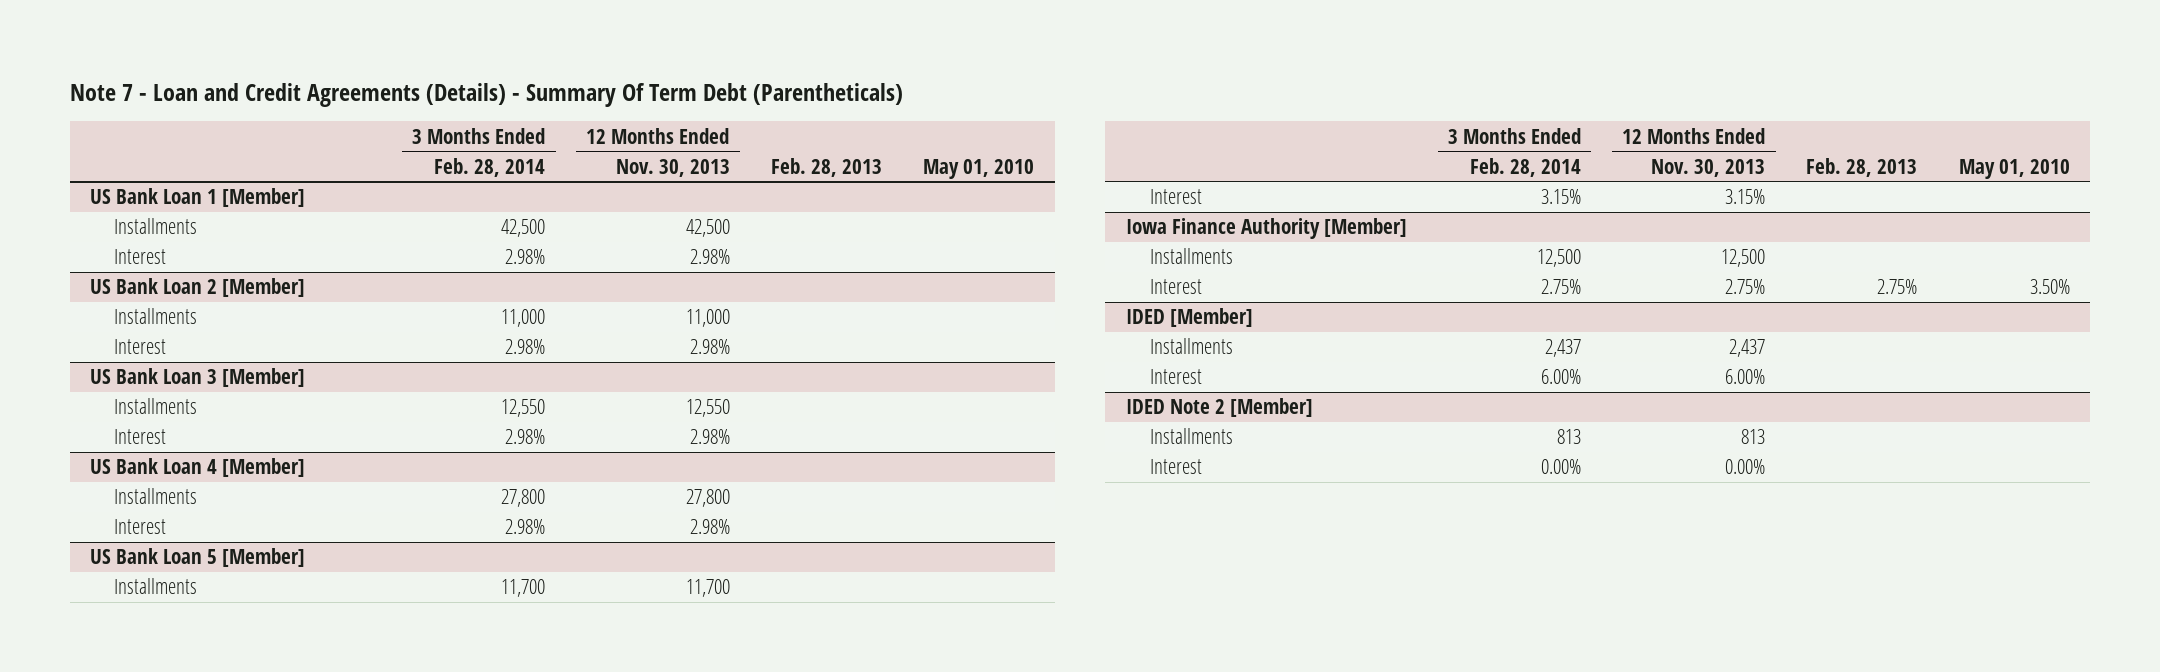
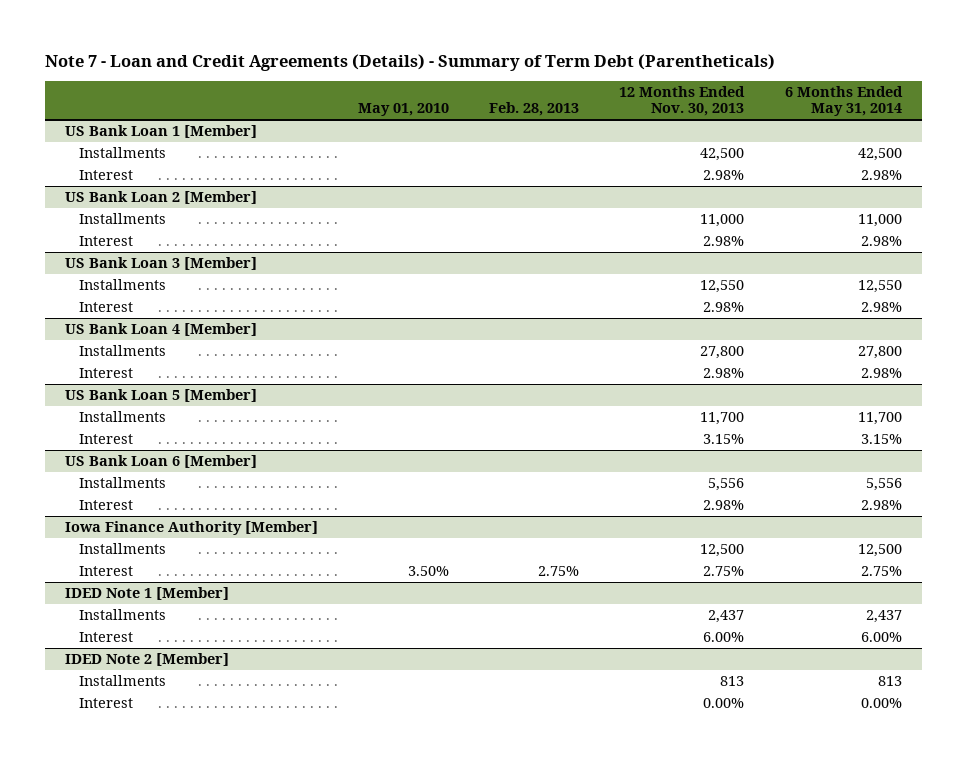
- Note 7 - Loan and Credit Agreements (Details) - Summary Of Term Debt (Parentheticals)
+ Note 7 - Loan and Credit Agreements (Details) - Summary of Term Debt (Parentheticals)
- | 3 Months Ended Feb. 28, 2014 | 12 Months Ended Nov. 30, 2013 | Feb. 28, 2013 | May 01, 2010
+ | May 01, 2010 | Feb. 28, 2013 | 12 Months Ended Nov. 30, 2013 | 6 Months Ended May 31, 2014
+ US Bank Loan 6 [Member]
+ Installments | | | 5,556 | 5,556
+ Interest | | | 2.98% | 2.98%
- IDED [Member]
+ IDED Note 1 [Member]

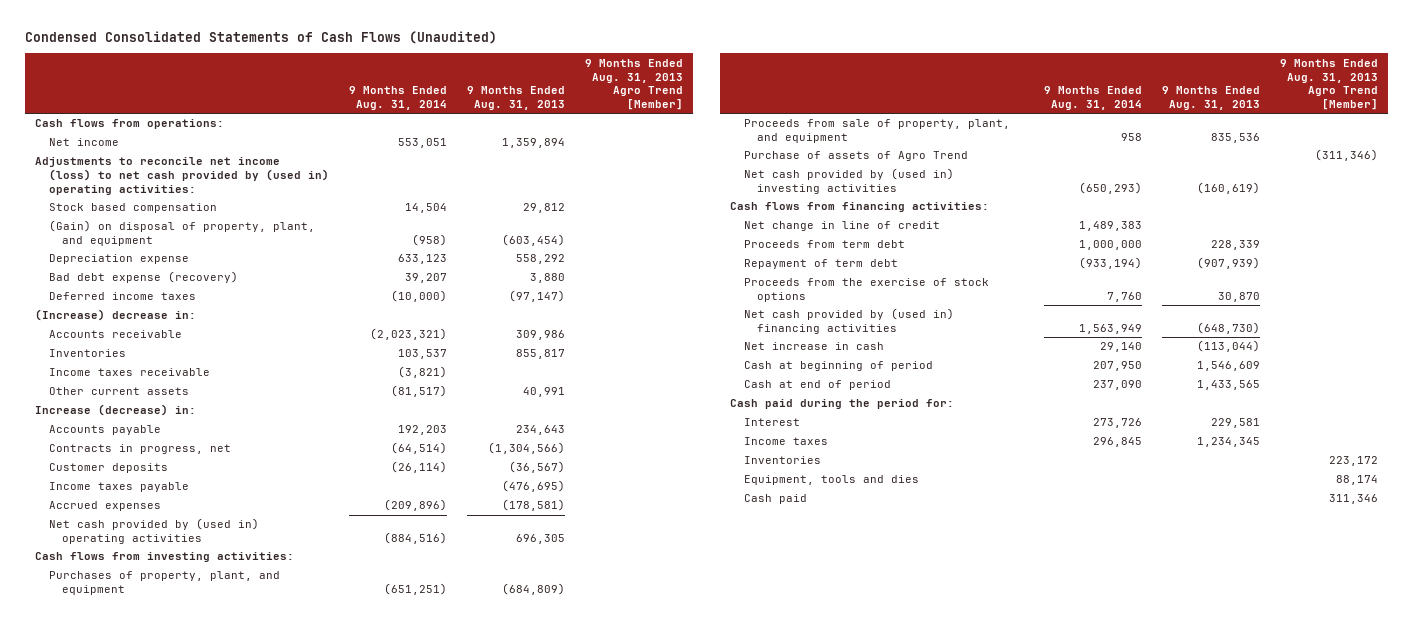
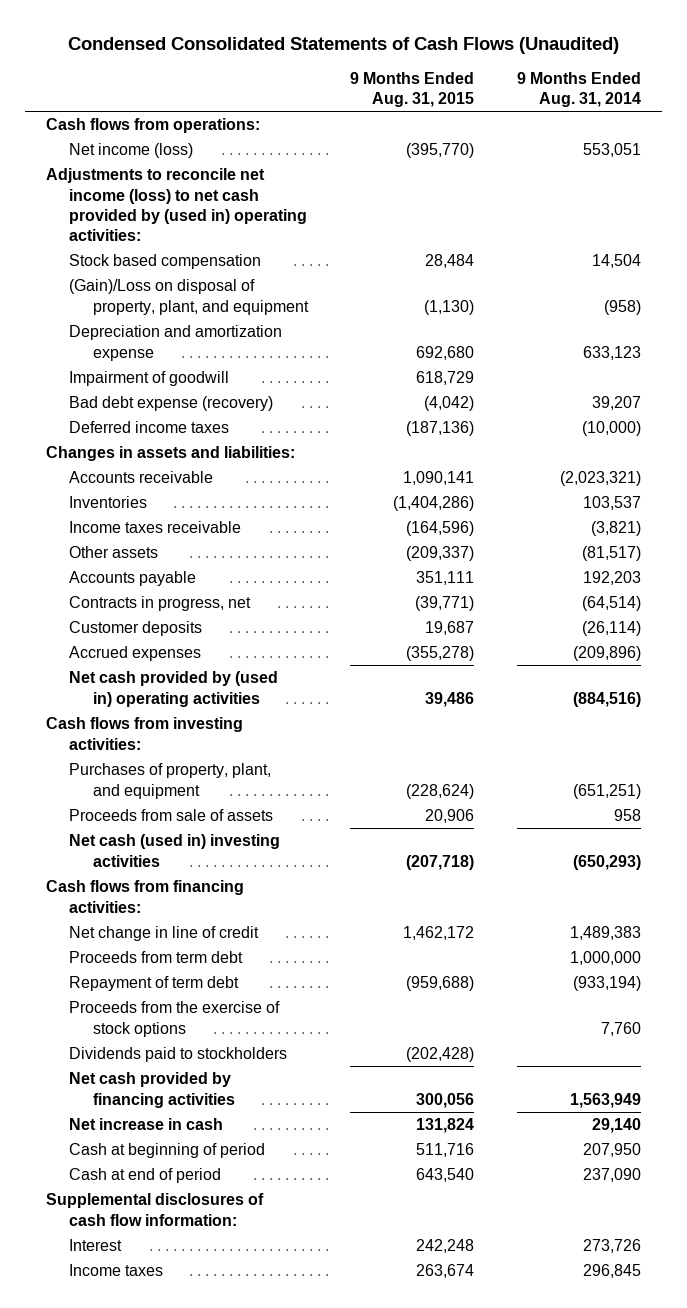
- | 9 Months Ended Aug. 31, 2014 | 9 Months Ended Aug. 31, 2013 | 9 Months Ended Aug. 31, 2013 Agro Trend [Member]
+ | 9 Months Ended Aug. 31, 2015 | 9 Months Ended Aug. 31, 2014
- Net income | 553,051 | 1,359,894 |
+ Net income (loss) | (395,770) | 553,051
- (Gain) on disposal of property, plant, and equipment | (958) | (603,454) |
- Depreciation expense | 633,123 | 558,292 |
+ (Gain)/Loss on disposal of property, plant, and equipment | (1,130) | (958)
+ Depreciation and amortization expense | 692,680 | 633,123
+ Impairment of goodwill | 618,729 |
- (Increase) decrease in:
+ Changes in assets and liabilities:
- Other current assets | (81,517) | 40,991 |
- Increase (decrease) in:
+ Other assets | (209,337) | (81,517)
- Income taxes payable | | (476,695) |
- Proceeds from sale of property, plant, and equipment | 958 | 835,536 |
- Purchase of assets of Agro Trend | | | (311,346)
- Net cash provided by (used in) investing activities | (650,293) | (160,619) |
+ Proceeds from sale of assets | 20,906 | 958
+ Net cash (used in) investing activities | (207,718) | (650,293)
- Net cash provided by (used in) financing activities | 1,563,949 | (648,730) |
+ Dividends paid to stockholders | (202,428) |
+ Net cash provided by financing activities | 300,056 | 1,563,949
- Cash paid during the period for:
+ Supplemental disclosures of cash flow information:
- Inventories | | | 223,172
- Equipment, tools and dies | | | 88,174
- Cash paid | | | 311,346

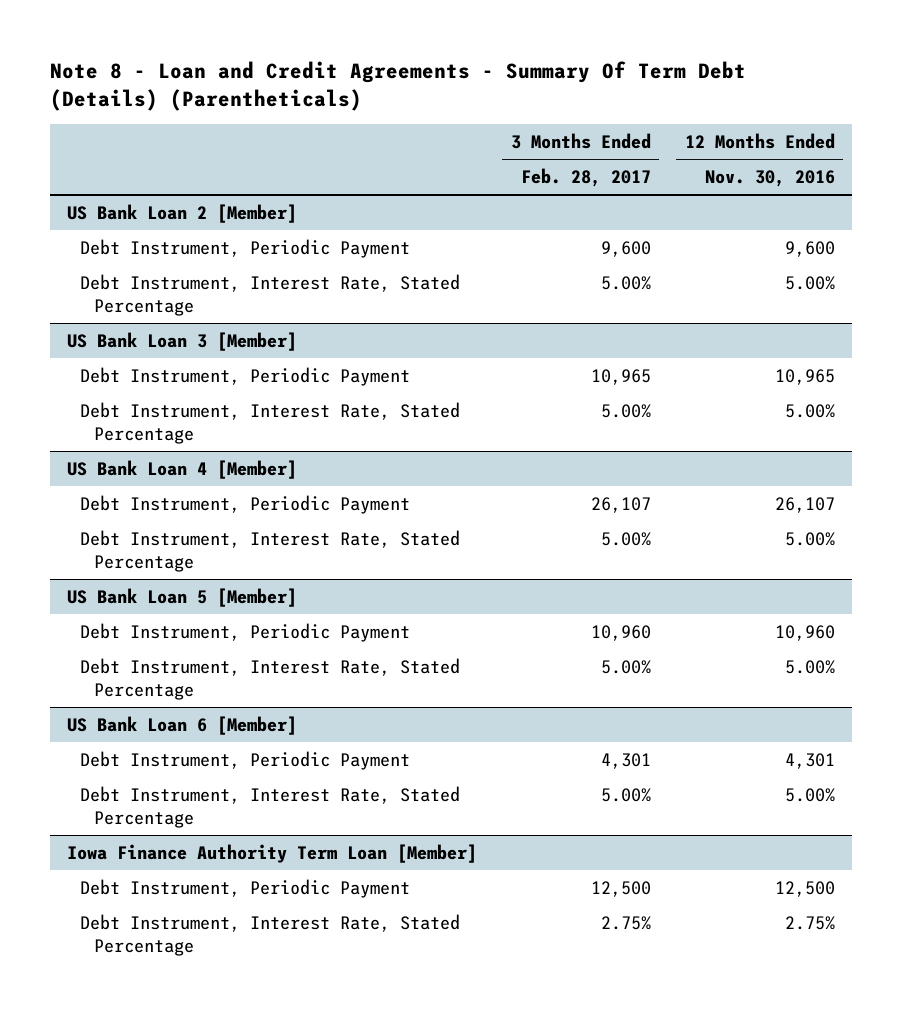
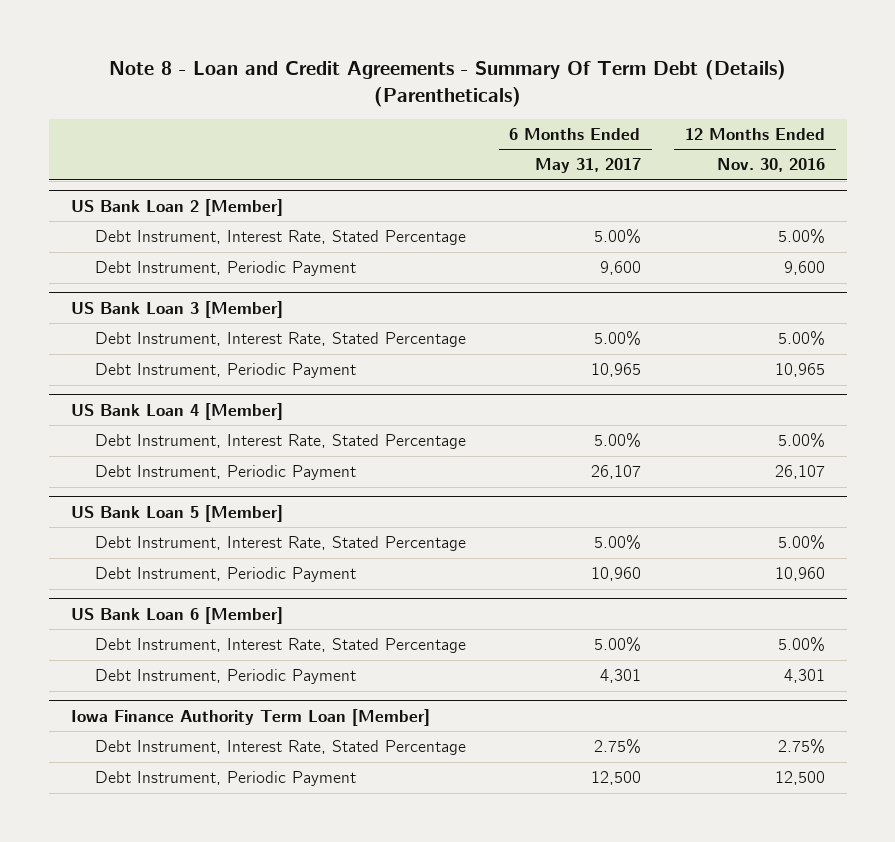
- | 3 Months Ended Feb. 28, 2017 | 12 Months Ended Nov. 30, 2016
+ | 6 Months Ended May 31, 2017 | 12 Months Ended Nov. 30, 2016
@ US Bank Loan 2 [Member]
moved down: Debt Instrument, Periodic Payment | 9,600 | 9,600
@ US Bank Loan 3 [Member]
moved down: Debt Instrument, Periodic Payment | 10,965 | 10,965
@ US Bank Loan 4 [Member]
moved down: Debt Instrument, Periodic Payment | 26,107 | 26,107
@ US Bank Loan 5 [Member]
moved down: Debt Instrument, Periodic Payment | 10,960 | 10,960
@ US Bank Loan 6 [Member]
moved down: Debt Instrument, Periodic Payment | 4,301 | 4,301
@ Iowa Finance Authority Term Loan [Member]
moved down: Debt Instrument, Periodic Payment | 12,500 | 12,500

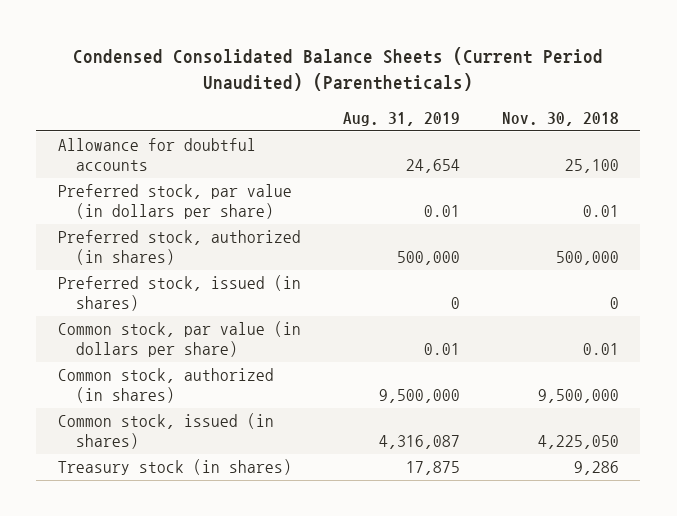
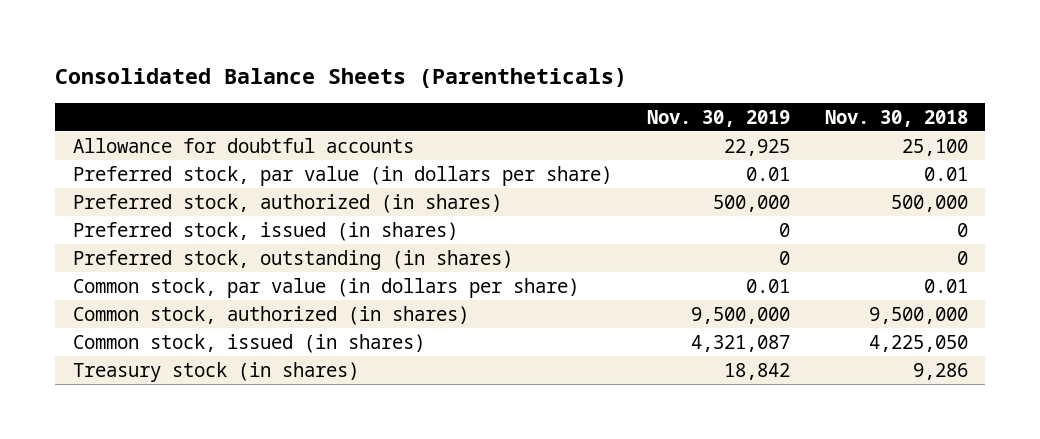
- Condensed Consolidated Balance Sheets (Current Period Unaudited) (Parentheticals)
+ Consolidated Balance Sheets (Parentheticals)
- | Aug. 31, 2019 | Nov. 30, 2018
+ | Nov. 30, 2019 | Nov. 30, 2018
+ Preferred stock, outstanding (in shares) | 0 | 0

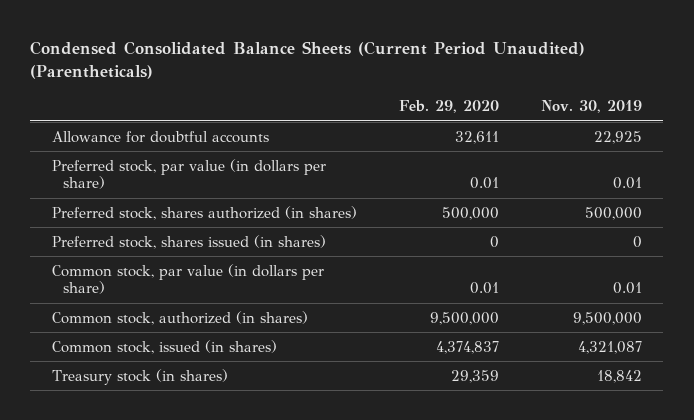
- Consolidated Balance Sheets (Parentheticals)
+ Condensed Consolidated Balance Sheets (Current Period Unaudited) (Parentheticals)
- | Nov. 30, 2019 | Nov. 30, 2018
+ | Feb. 29, 2020 | Nov. 30, 2019
- Preferred stock, authorized (in shares) | 500,000 | 500,000
- Preferred stock, issued (in shares) | 0 | 0
- Preferred stock, outstanding (in shares) | 0 | 0
+ Preferred stock, shares authorized (in shares) | 500,000 | 500,000
+ Preferred stock, shares issued (in shares) | 0 | 0

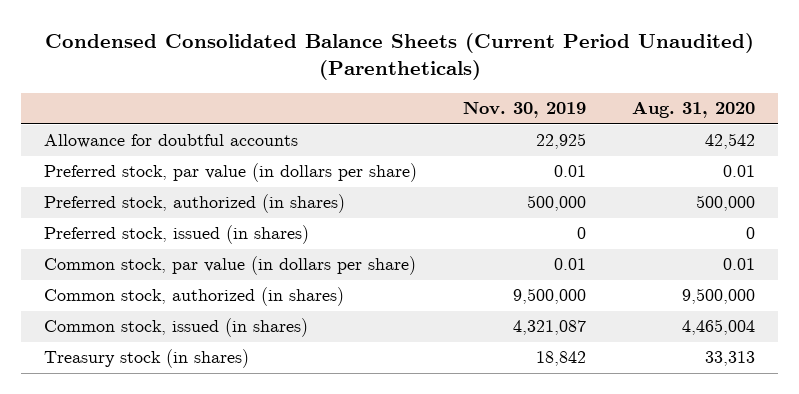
- | Feb. 29, 2020 | Nov. 30, 2019
+ | Nov. 30, 2019 | Aug. 31, 2020
- Preferred stock, shares authorized (in shares) | 500,000 | 500,000
- Preferred stock, shares issued (in shares) | 0 | 0
+ Preferred stock, authorized (in shares) | 500,000 | 500,000
+ Preferred stock, issued (in shares) | 0 | 0

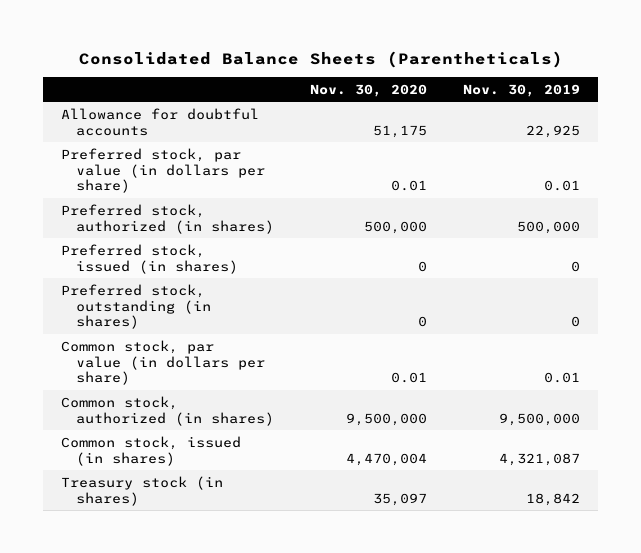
- Condensed Consolidated Balance Sheets (Current Period Unaudited) (Parentheticals)
+ Consolidated Balance Sheets (Parentheticals)
- | Nov. 30, 2019 | Aug. 31, 2020
+ | Nov. 30, 2020 | Nov. 30, 2019
+ Preferred stock, outstanding (in shares) | 0 | 0

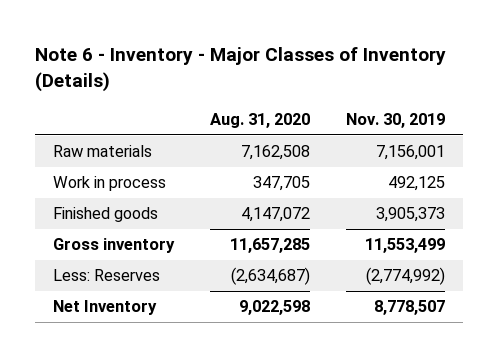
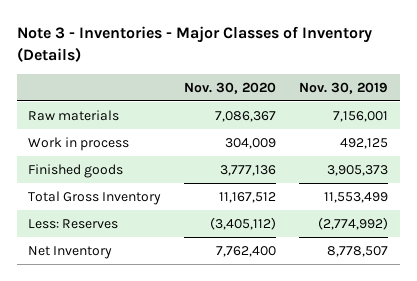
- Note 6 - Inventory - Major Classes of Inventory (Details)
+ Note 3 - Inventories - Major Classes of Inventory (Details)
- | Aug. 31, 2020 | Nov. 30, 2019
+ | Nov. 30, 2020 | Nov. 30, 2019
- Gross inventory | 11,657,285 | 11,553,499
+ Total Gross Inventory | 11,167,512 | 11,553,499

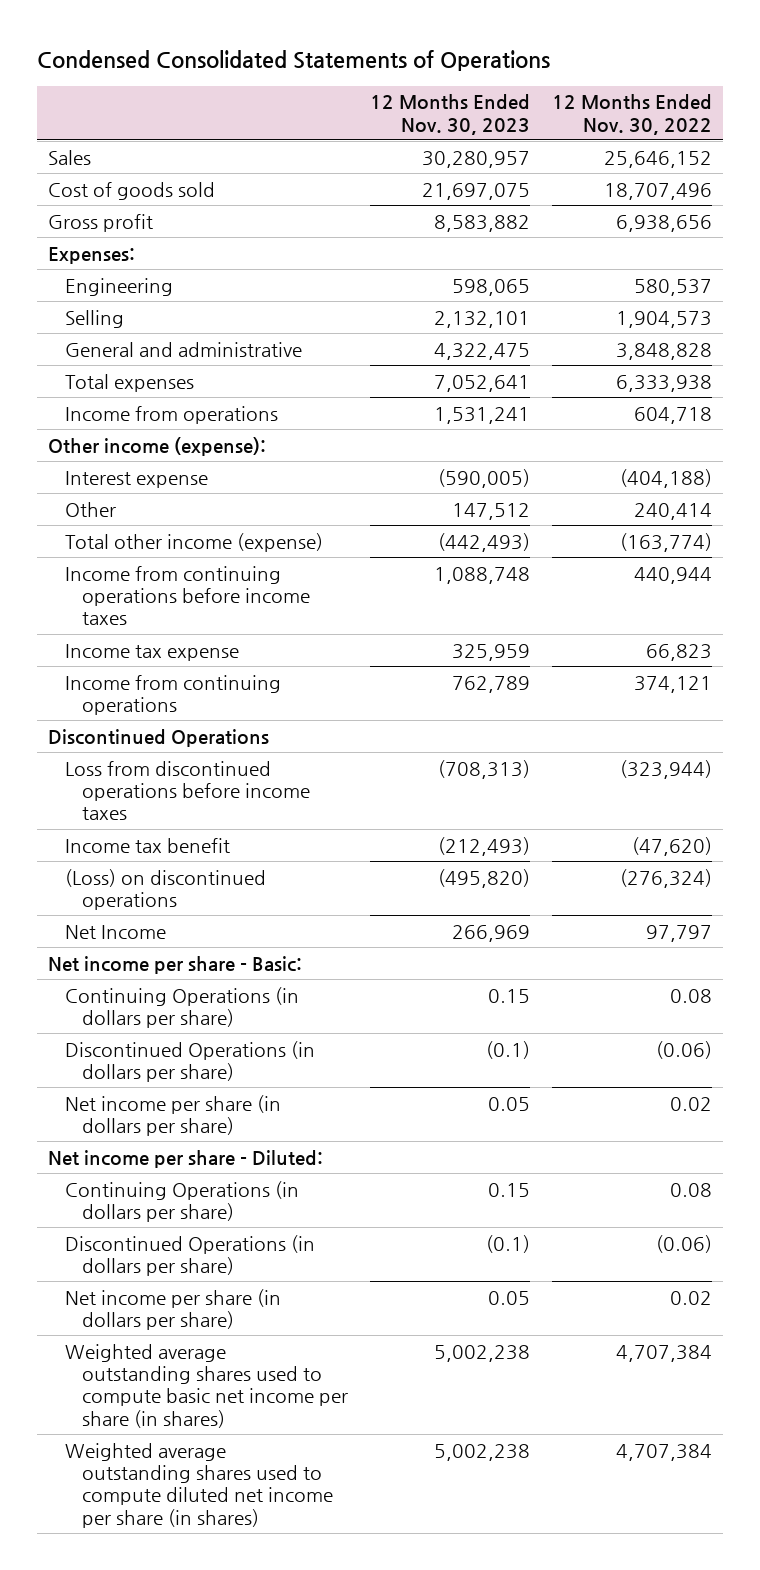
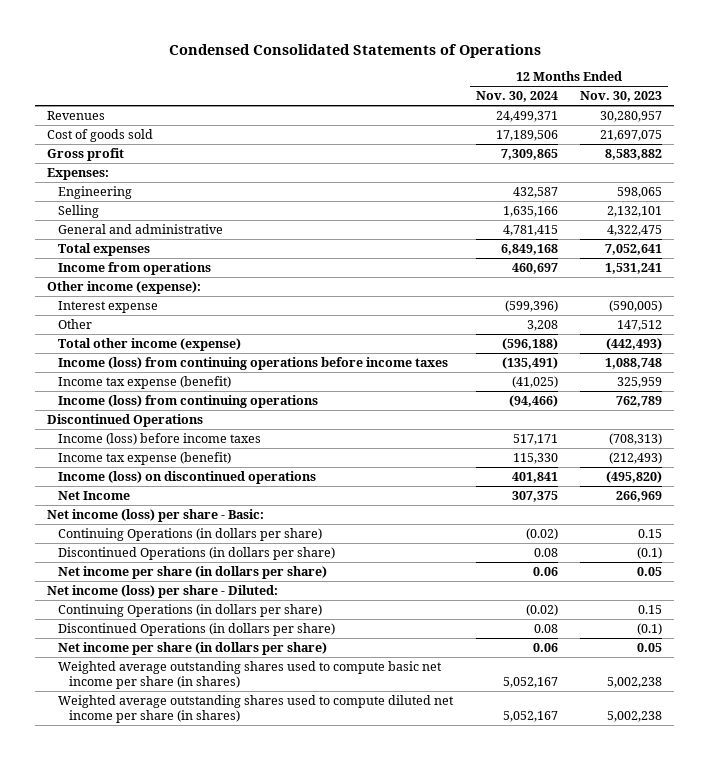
- | 12 Months Ended Nov. 30, 2023 | 12 Months Ended Nov. 30, 2022
+ | 12 Months Ended Nov. 30, 2024 | 12 Months Ended Nov. 30, 2023
- Sales | 30,280,957 | 25,646,152
+ Revenues | 24,499,371 | 30,280,957
- Income from continuing operations before income taxes | 1,088,748 | 440,944
- Income tax expense | 325,959 | 66,823
- Income from continuing operations | 762,789 | 374,121
+ Income (loss) from continuing operations before income taxes | (135,491) | 1,088,748
+ Income tax expense (benefit) | (41,025) | 325,959
+ Income (loss) from continuing operations | (94,466) | 762,789
- Loss from discontinued operations before income taxes | (708,313) | (323,944)
- Income tax benefit | (212,493) | (47,620)
- (Loss) on discontinued operations | (495,820) | (276,324)
+ Income (loss) before income taxes | 517,171 | (708,313)
+ Income tax expense (benefit) | 115,330 | (212,493)
+ Income (loss) on discontinued operations | 401,841 | (495,820)
- Net income per share - Basic:
+ Net income (loss) per share - Basic:
- Net income per share - Diluted:
+ Net income (loss) per share - Diluted:

